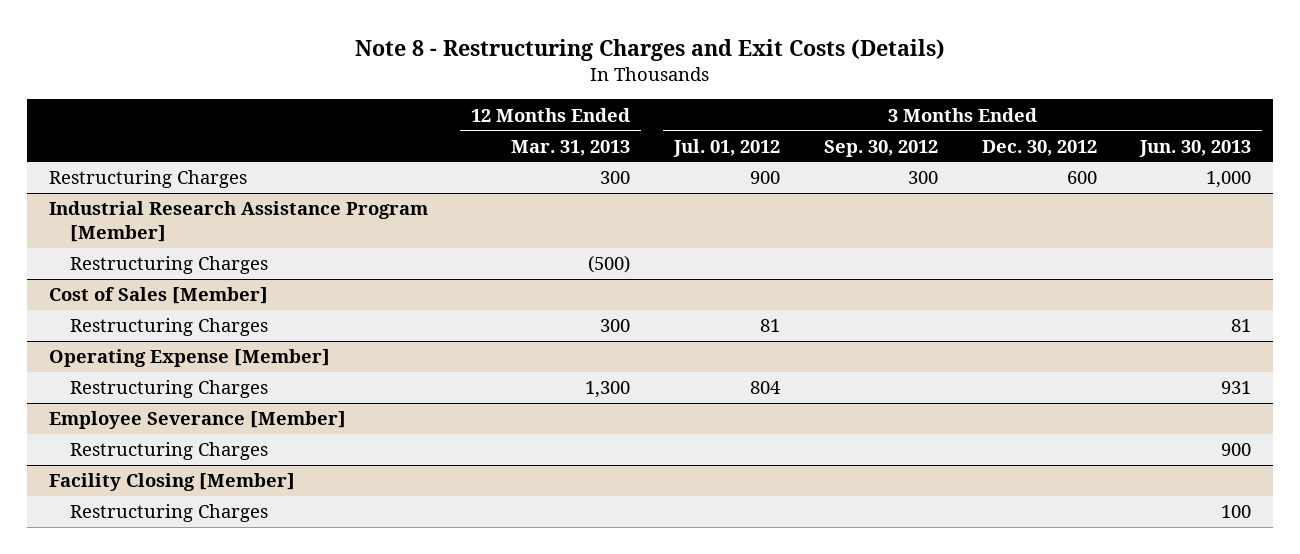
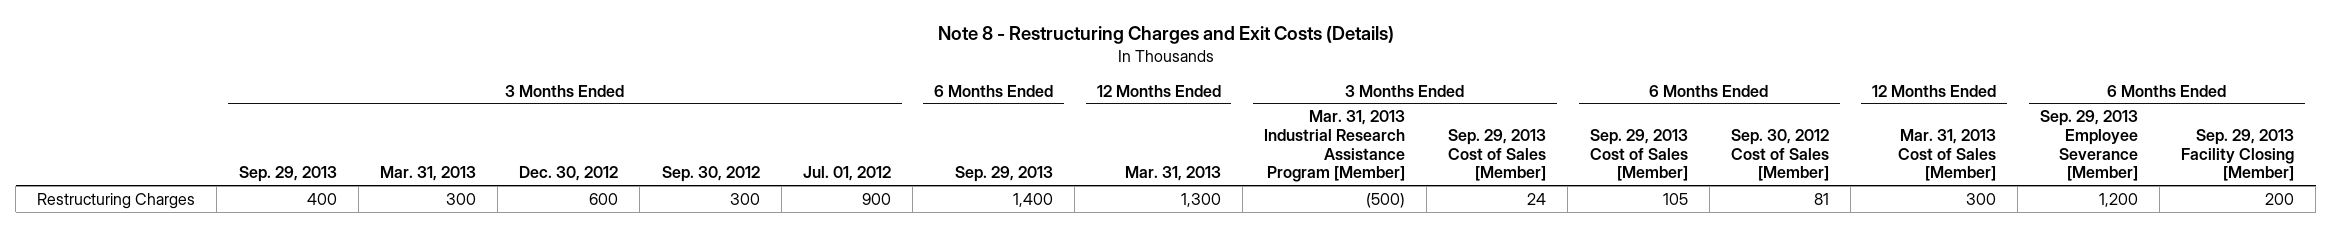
- | 12 Months Ended Mar. 31, 2013 | 3 Months Ended Jul. 01, 2012 | 3 Months Ended Sep. 30, 2012 | 3 Months Ended Dec. 30, 2012 | 3 Months Ended Jun. 30, 2013
+ | 3 Months Ended Sep. 29, 2013 | 3 Months Ended Mar. 31, 2013 | 3 Months Ended Dec. 30, 2012 | 3 Months Ended Sep. 30, 2012 | 3 Months Ended Jul. 01, 2012 | 6 Months Ended Sep. 29, 2013 | 12 Months Ended Mar. 31, 2013 | 3 Months Ended Mar. 31, 2013 Industrial Research Assistance Program [Member] | 3 Months Ended Sep. 29, 2013 Cost of Sales [Member] | 6 Months Ended Sep. 29, 2013 Cost of Sales [Member] | 6 Months Ended Sep. 30, 2012 Cost of Sales [Member] | 12 Months Ended Mar. 31, 2013 Cost of Sales [Member] | 6 Months Ended Sep. 29, 2013 Employee Severance [Member] | 6 Months Ended Sep. 29, 2013 Facility Closing [Member]
- Restructuring Charges | 300 | 900 | 300 | 600 | 1,000
- Industrial Research Assistance Program [Member]
- Restructuring Charges | (500) | | | |
- Cost of Sales [Member]
- Restructuring Charges | 300 | 81 | | | 81
- Operating Expense [Member]
- Restructuring Charges | 1,300 | 804 | | | 931
- Employee Severance [Member]
- Restructuring Charges | | | | | 900
- Facility Closing [Member]
- Restructuring Charges | | | | | 100
+ Restructuring Charges | 400 | 300 | 600 | 300 | 900 | 1,400 | 1,300 | (500) | 24 | 105 | 81 | 300 | 1,200 | 200

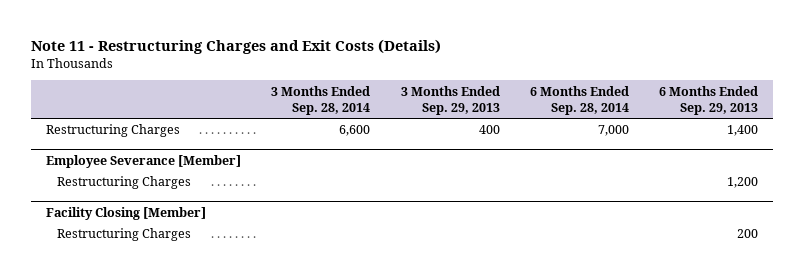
- Note 8 - Restructuring Charges and Exit Costs (Details)
+ Note 11 - Restructuring Charges and Exit Costs (Details)
- | 3 Months Ended Sep. 29, 2013 | 3 Months Ended Mar. 31, 2013 | 3 Months Ended Dec. 30, 2012 | 3 Months Ended Sep. 30, 2012 | 3 Months Ended Jul. 01, 2012 | 6 Months Ended Sep. 29, 2013 | 12 Months Ended Mar. 31, 2013 | 3 Months Ended Mar. 31, 2013 Industrial Research Assistance Program [Member] | 3 Months Ended Sep. 29, 2013 Cost of Sales [Member] | 6 Months Ended Sep. 29, 2013 Cost of Sales [Member] | 6 Months Ended Sep. 30, 2012 Cost of Sales [Member] | 12 Months Ended Mar. 31, 2013 Cost of Sales [Member] | 6 Months Ended Sep. 29, 2013 Employee Severance [Member] | 6 Months Ended Sep. 29, 2013 Facility Closing [Member]
+ | 3 Months Ended Sep. 28, 2014 | 3 Months Ended Sep. 29, 2013 | 6 Months Ended Sep. 28, 2014 | 6 Months Ended Sep. 29, 2013
+ Employee Severance [Member]
+ Restructuring Charges | | | | 1,200
+ Facility Closing [Member]
+ Restructuring Charges | | | | 200

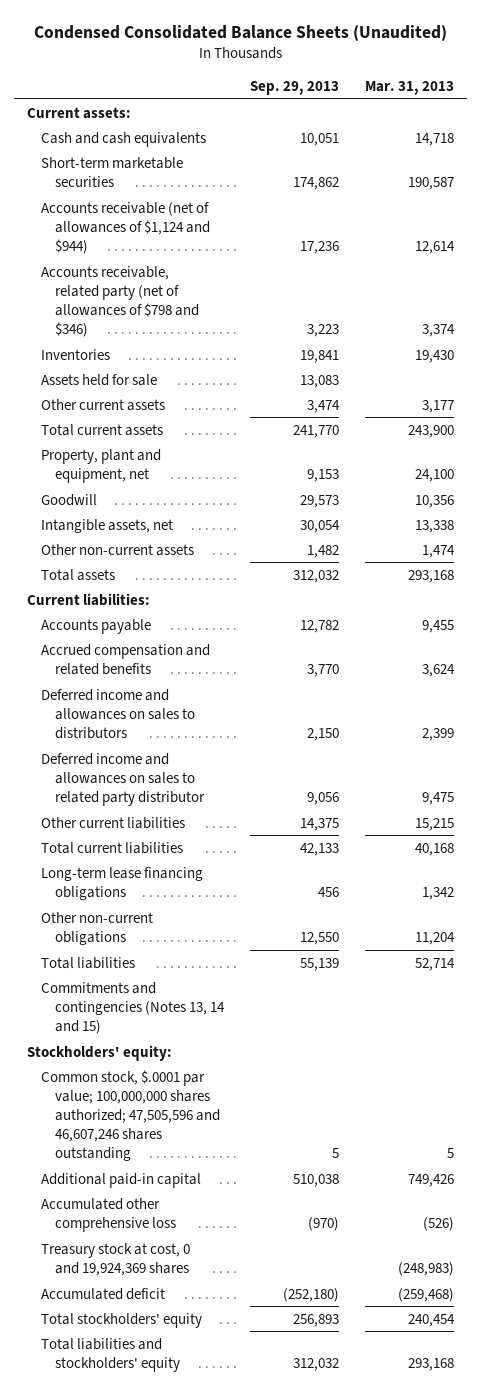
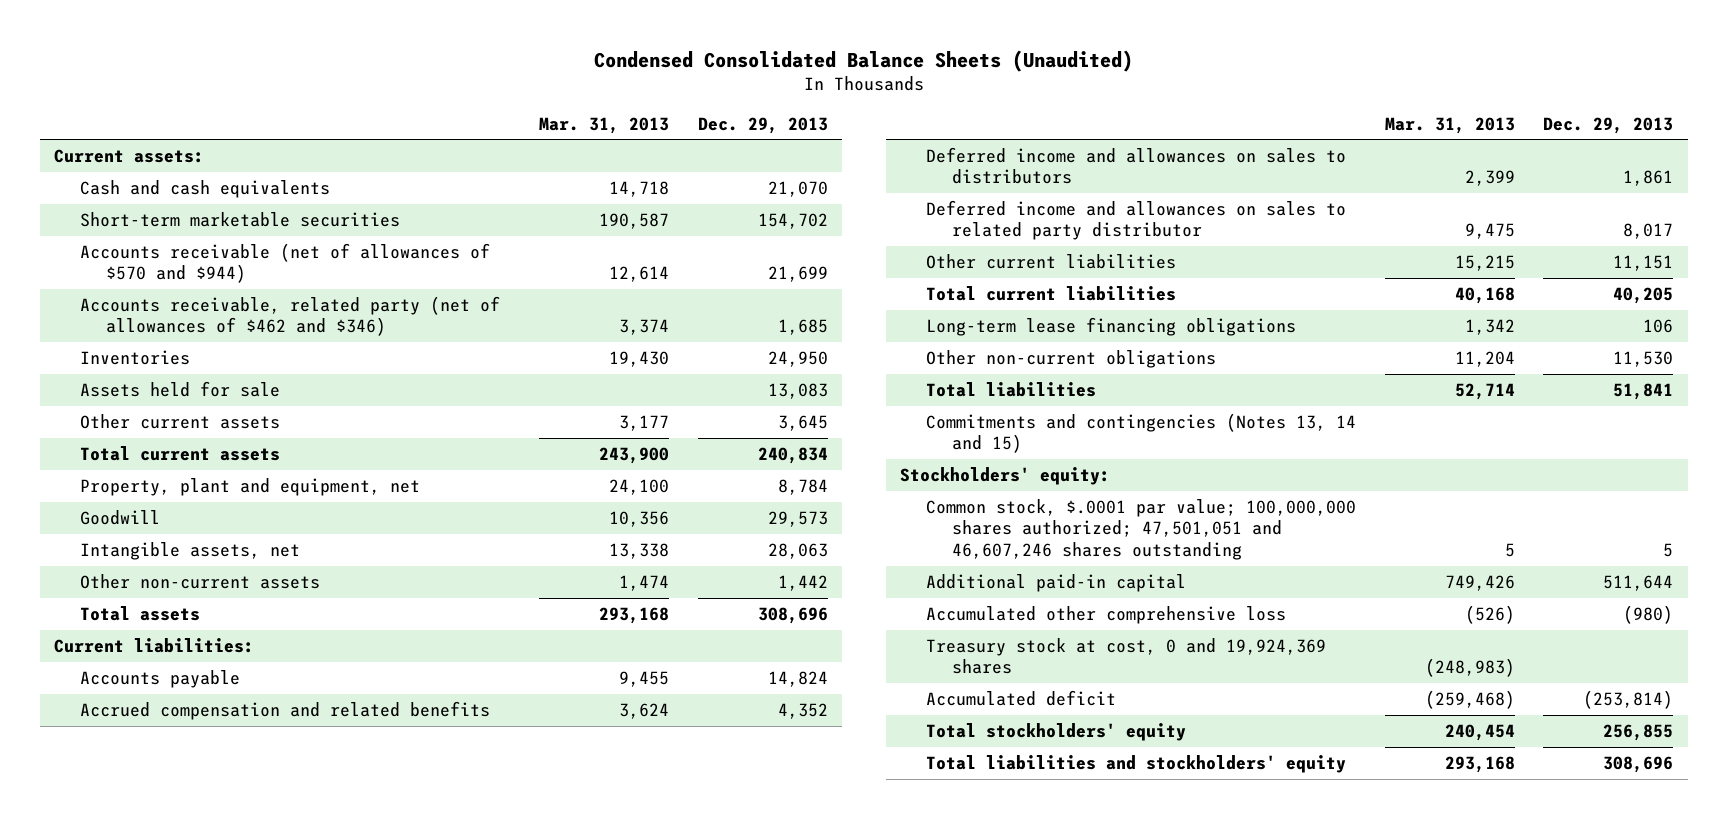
- | Sep. 29, 2013 | Mar. 31, 2013
+ | Mar. 31, 2013 | Dec. 29, 2013
- Accounts receivable (net of allowances of $1,124 and $944) | 17,236 | 12,614
- Accounts receivable, related party (net of allowances of $798 and $346) | 3,223 | 3,374
+ Accounts receivable (net of allowances of $570 and $944) | 12,614 | 21,699
+ Accounts receivable, related party (net of allowances of $462 and $346) | 3,374 | 1,685
- Common stock, $.0001 par value; 100,000,000 shares authorized; 47,505,596 and 46,607,246 shares outstanding | 5 | 5
+ Common stock, $.0001 par value; 100,000,000 shares authorized; 47,501,051 and 46,607,246 shares outstanding | 5 | 5

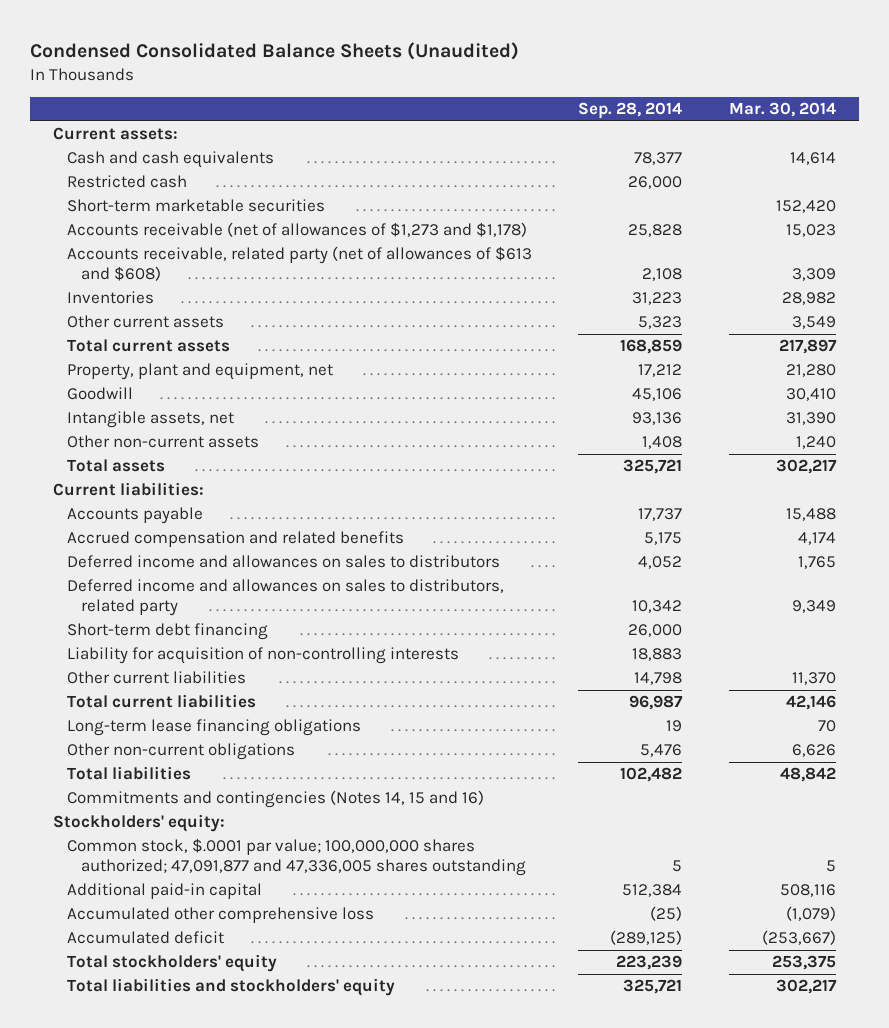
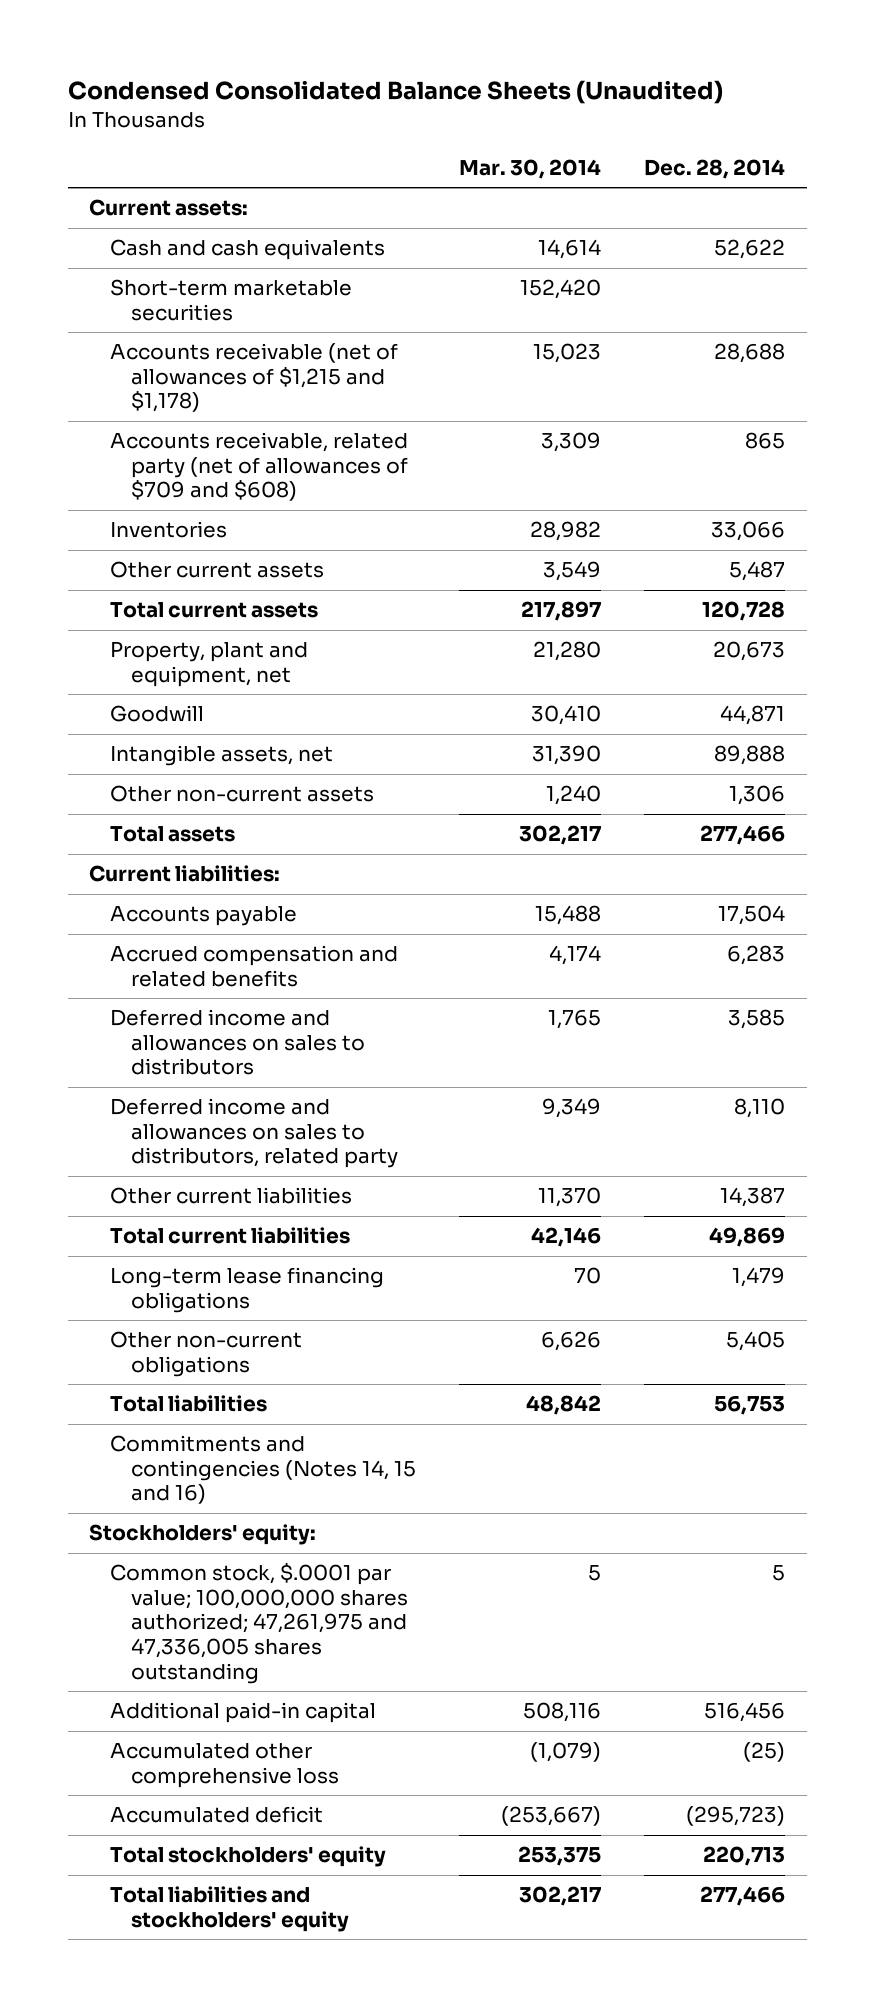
- | Sep. 28, 2014 | Mar. 30, 2014
+ | Mar. 30, 2014 | Dec. 28, 2014
- Restricted cash | 26,000 |
- Accounts receivable (net of allowances of $1,273 and $1,178) | 25,828 | 15,023
- Accounts receivable, related party (net of allowances of $613 and $608) | 2,108 | 3,309
+ Accounts receivable (net of allowances of $1,215 and $1,178) | 15,023 | 28,688
+ Accounts receivable, related party (net of allowances of $709 and $608) | 3,309 | 865
- Short-term debt financing | 26,000 |
- Liability for acquisition of non-controlling interests | 18,883 |
- Common stock, $.0001 par value; 100,000,000 shares authorized; 47,091,877 and 47,336,005 shares outstanding | 5 | 5
+ Common stock, $.0001 par value; 100,000,000 shares authorized; 47,261,975 and 47,336,005 shares outstanding | 5 | 5

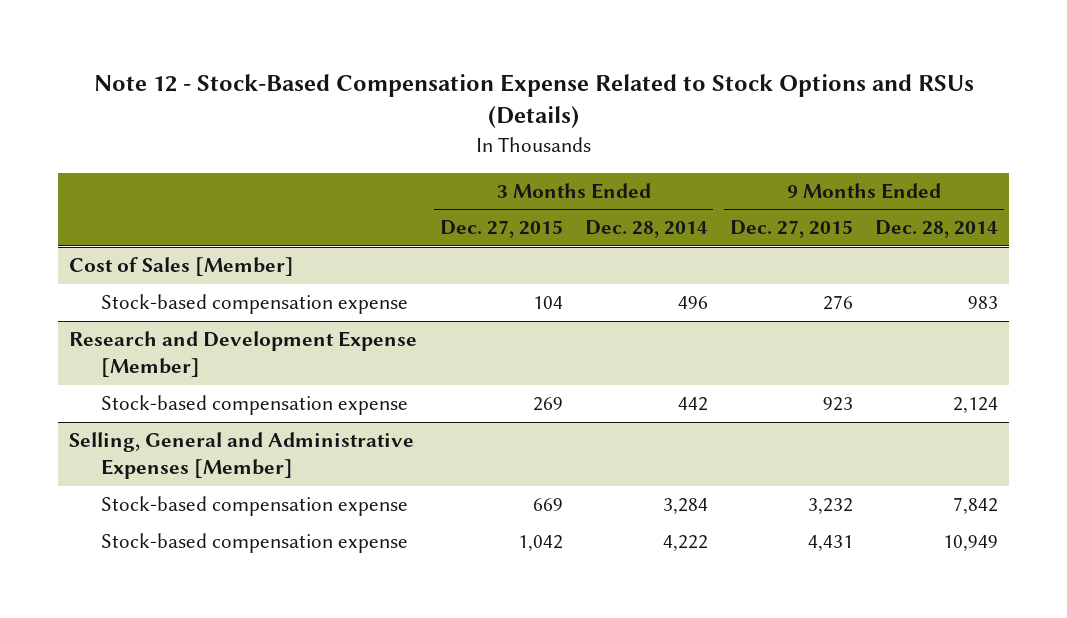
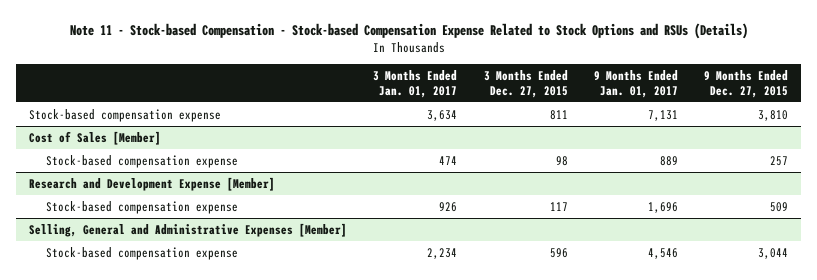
- Note 12 - Stock-Based Compensation Expense Related to Stock Options and RSUs (Details)
+ Note 11 - Stock-based Compensation - Stock-based Compensation Expense Related to Stock Options and RSUs (Details)
- | 3 Months Ended Dec. 27, 2015 | 3 Months Ended Dec. 28, 2014 | 9 Months Ended Dec. 27, 2015 | 9 Months Ended Dec. 28, 2014
+ | 3 Months Ended Jan. 01, 2017 | 3 Months Ended Dec. 27, 2015 | 9 Months Ended Jan. 01, 2017 | 9 Months Ended Dec. 27, 2015
+ Stock-based compensation expense | 3,634 | 811 | 7,131 | 3,810
@ Cost of Sales [Member]
- Stock-based compensation expense | 104 | 496 | 276 | 983
+ Stock-based compensation expense | 474 | 98 | 889 | 257
@ Research and Development Expense [Member]
- Stock-based compensation expense | 269 | 442 | 923 | 2,124
+ Stock-based compensation expense | 926 | 117 | 1,696 | 509
@ Selling, General and Administrative Expenses [Member]
- Stock-based compensation expense | 669 | 3,284 | 3,232 | 7,842
- Stock-based compensation expense | 1,042 | 4,222 | 4,431 | 10,949
+ Stock-based compensation expense | 2,234 | 596 | 4,546 | 3,044

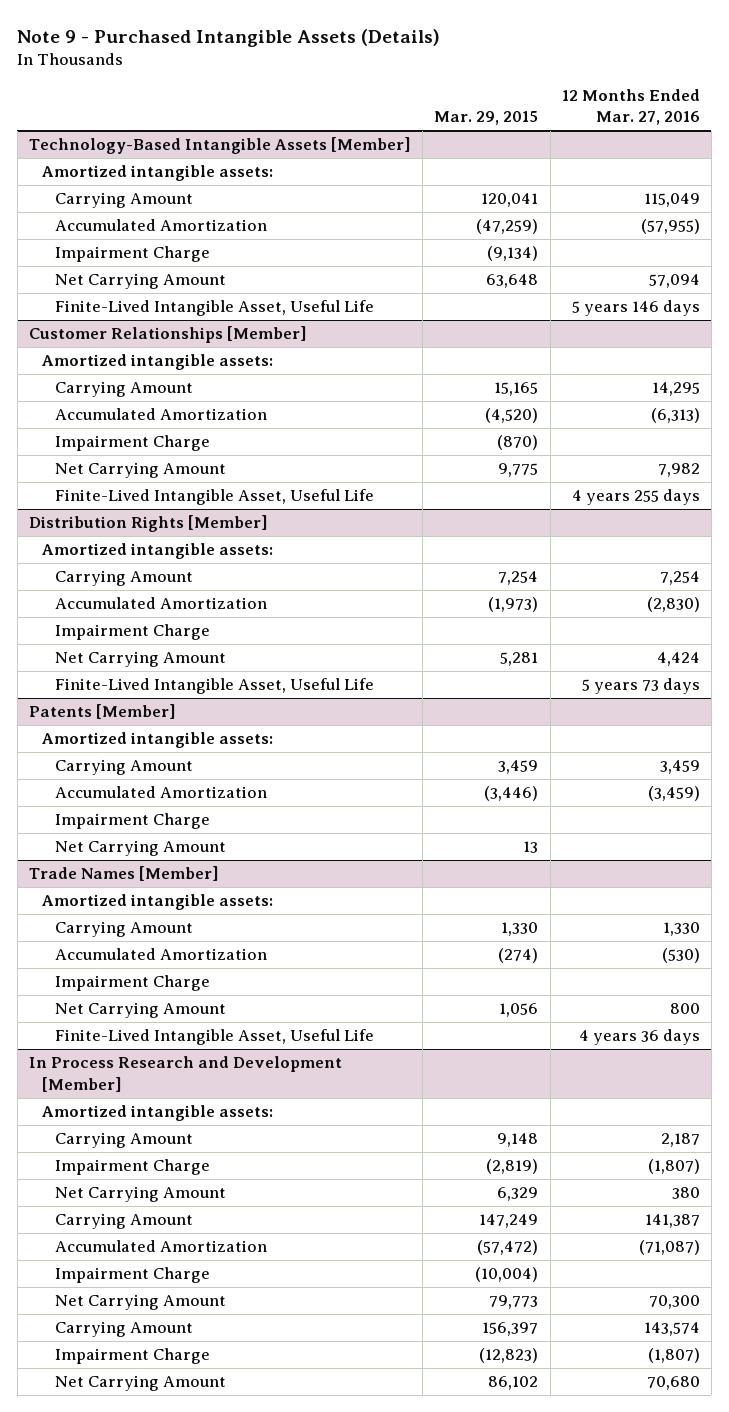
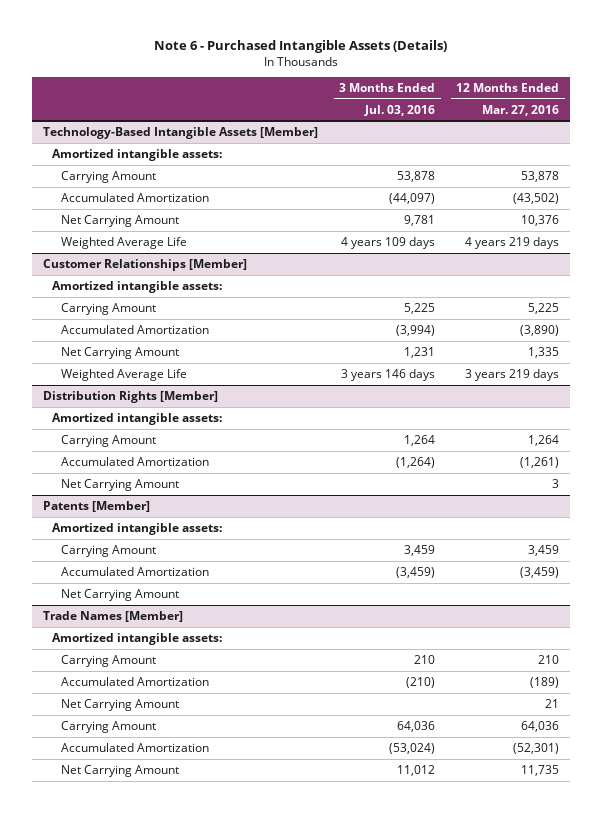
- Note 9 - Purchased Intangible Assets (Details)
+ Note 6 - Purchased Intangible Assets (Details)
- | Mar. 29, 2015 | 12 Months Ended Mar. 27, 2016
+ | 3 Months Ended Jul. 03, 2016 | 12 Months Ended Mar. 27, 2016
@ Technology-Based Intangible Assets [Member]
- Carrying Amount | 120,041 | 115,049
- Accumulated Amortization | (47,259) | (57,955)
- Impairment Charge | (9,134) |
- Net Carrying Amount | 63,648 | 57,094
- Finite-Lived Intangible Asset, Useful Life | | 5 years 146 days
+ Carrying Amount | 53,878 | 53,878
+ Accumulated Amortization | (44,097) | (43,502)
+ Net Carrying Amount | 9,781 | 10,376
+ Weighted Average Life | 4 years 109 days | 4 years 219 days
@ Customer Relationships [Member]
- Carrying Amount | 15,165 | 14,295
- Accumulated Amortization | (4,520) | (6,313)
- Impairment Charge | (870) |
- Net Carrying Amount | 9,775 | 7,982
- Finite-Lived Intangible Asset, Useful Life | | 4 years 255 days
+ Carrying Amount | 5,225 | 5,225
+ Accumulated Amortization | (3,994) | (3,890)
+ Net Carrying Amount | 1,231 | 1,335
+ Weighted Average Life | 3 years 146 days | 3 years 219 days
@ Distribution Rights [Member]
- Carrying Amount | 7,254 | 7,254
- Accumulated Amortization | (1,973) | (2,830)
- Impairment Charge
- Net Carrying Amount | 5,281 | 4,424
- Finite-Lived Intangible Asset, Useful Life | | 5 years 73 days
+ Carrying Amount | 1,264 | 1,264
+ Accumulated Amortization | (1,264) | (1,261)
+ Net Carrying Amount | | 3
@ Patents [Member]
- Impairment Charge
@ Trade Names [Member]
- Carrying Amount | 1,330 | 1,330
- Accumulated Amortization | (274) | (530)
- Impairment Charge
- Net Carrying Amount | 1,056 | 800
- Finite-Lived Intangible Asset, Useful Life | | 4 years 36 days
- In Process Research and Development [Member]
- Amortized intangible assets:
- Carrying Amount | 9,148 | 2,187
- Impairment Charge | (2,819) | (1,807)
- Net Carrying Amount | 6,329 | 380
- Carrying Amount | 147,249 | 141,387
- Accumulated Amortization | (57,472) | (71,087)
- Impairment Charge | (10,004) |
- Net Carrying Amount | 79,773 | 70,300
- Carrying Amount | 156,397 | 143,574
- Impairment Charge | (12,823) | (1,807)
- Net Carrying Amount | 86,102 | 70,680
@ Trade Names [Member]
+ Carrying Amount | 210 | 210
+ Accumulated Amortization | (210) | (189)
+ Net Carrying Amount | | 21
+ Carrying Amount | 64,036 | 64,036
+ Accumulated Amortization | (53,024) | (52,301)
+ Net Carrying Amount | 11,012 | 11,735

